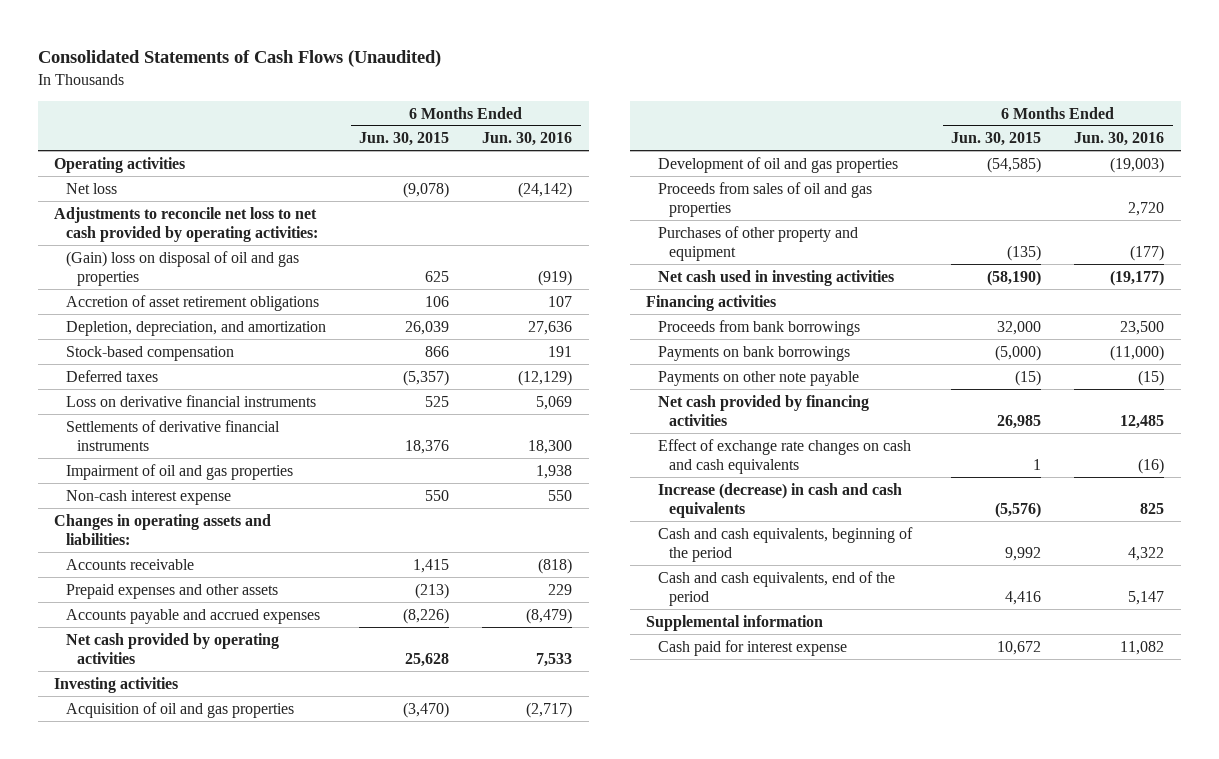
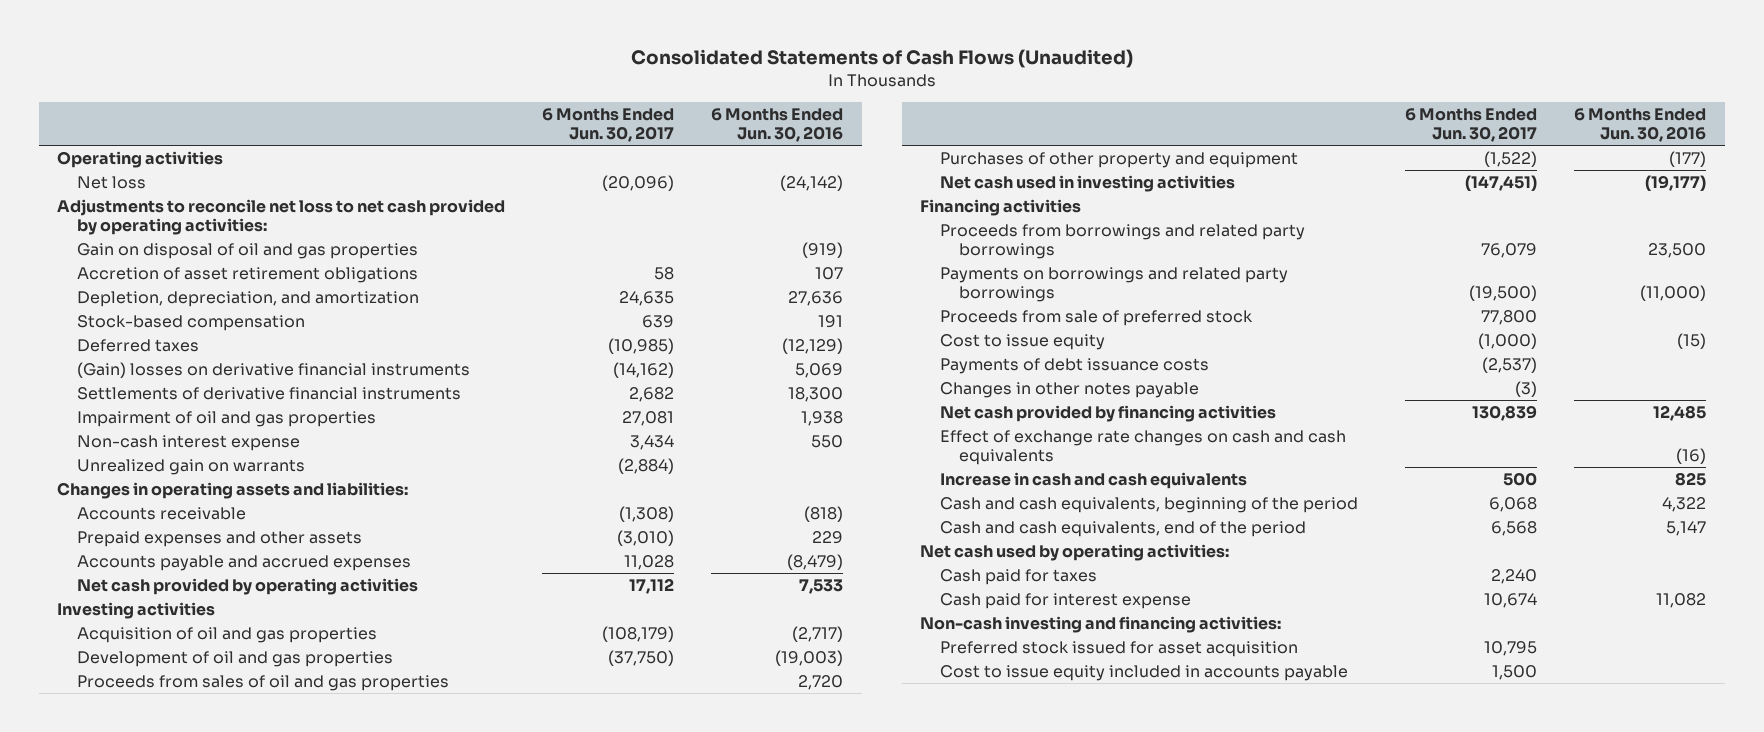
- | 6 Months Ended Jun. 30, 2015 | 6 Months Ended Jun. 30, 2016
+ | 6 Months Ended Jun. 30, 2017 | 6 Months Ended Jun. 30, 2016
- (Gain) loss on disposal of oil and gas properties | 625 | (919)
+ Gain on disposal of oil and gas properties | | (919)
- Loss on derivative financial instruments | 525 | 5,069
+ (Gain) losses on derivative financial instruments | (14,162) | 5,069
+ Unrealized gain on warrants | (2,884) |
- Proceeds from bank borrowings | 32,000 | 23,500
- Payments on bank borrowings | (5,000) | (11,000)
- Payments on other note payable | (15) | (15)
+ Proceeds from borrowings and related party borrowings | 76,079 | 23,500
+ Payments on borrowings and related party borrowings | (19,500) | (11,000)
+ Proceeds from sale of preferred stock | 77,800 |
+ Cost to issue equity | (1,000) | (15)
+ Payments of debt issuance costs | (2,537) |
+ Changes in other notes payable | (3) |
- Increase (decrease) in cash and cash equivalents | (5,576) | 825
+ Increase in cash and cash equivalents | 500 | 825
- Supplemental information
+ Net cash used by operating activities:
+ Cash paid for taxes | 2,240 |
+ Non-cash investing and financing activities:
+ Preferred stock issued for asset acquisition | 10,795 |
+ Cost to issue equity included in accounts payable | 1,500 |

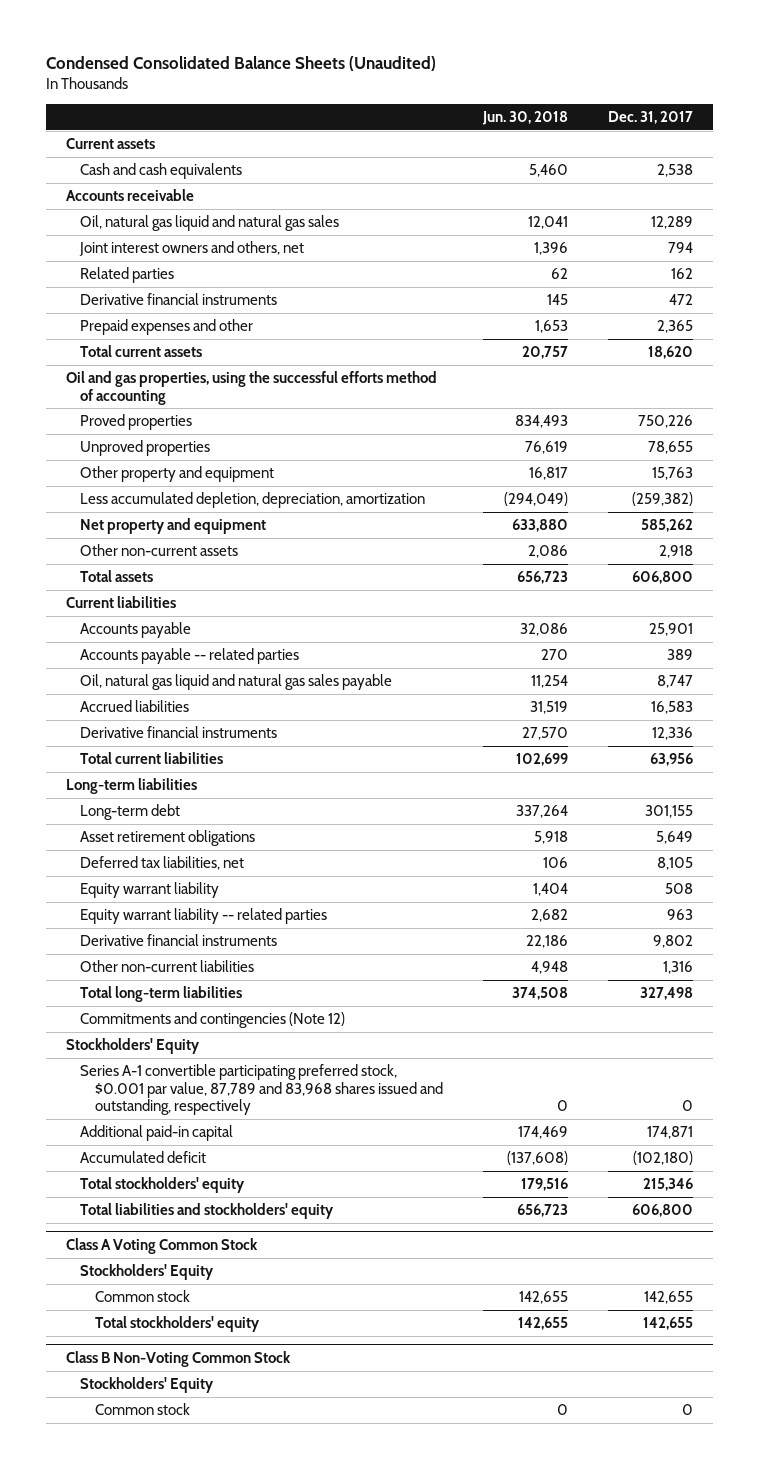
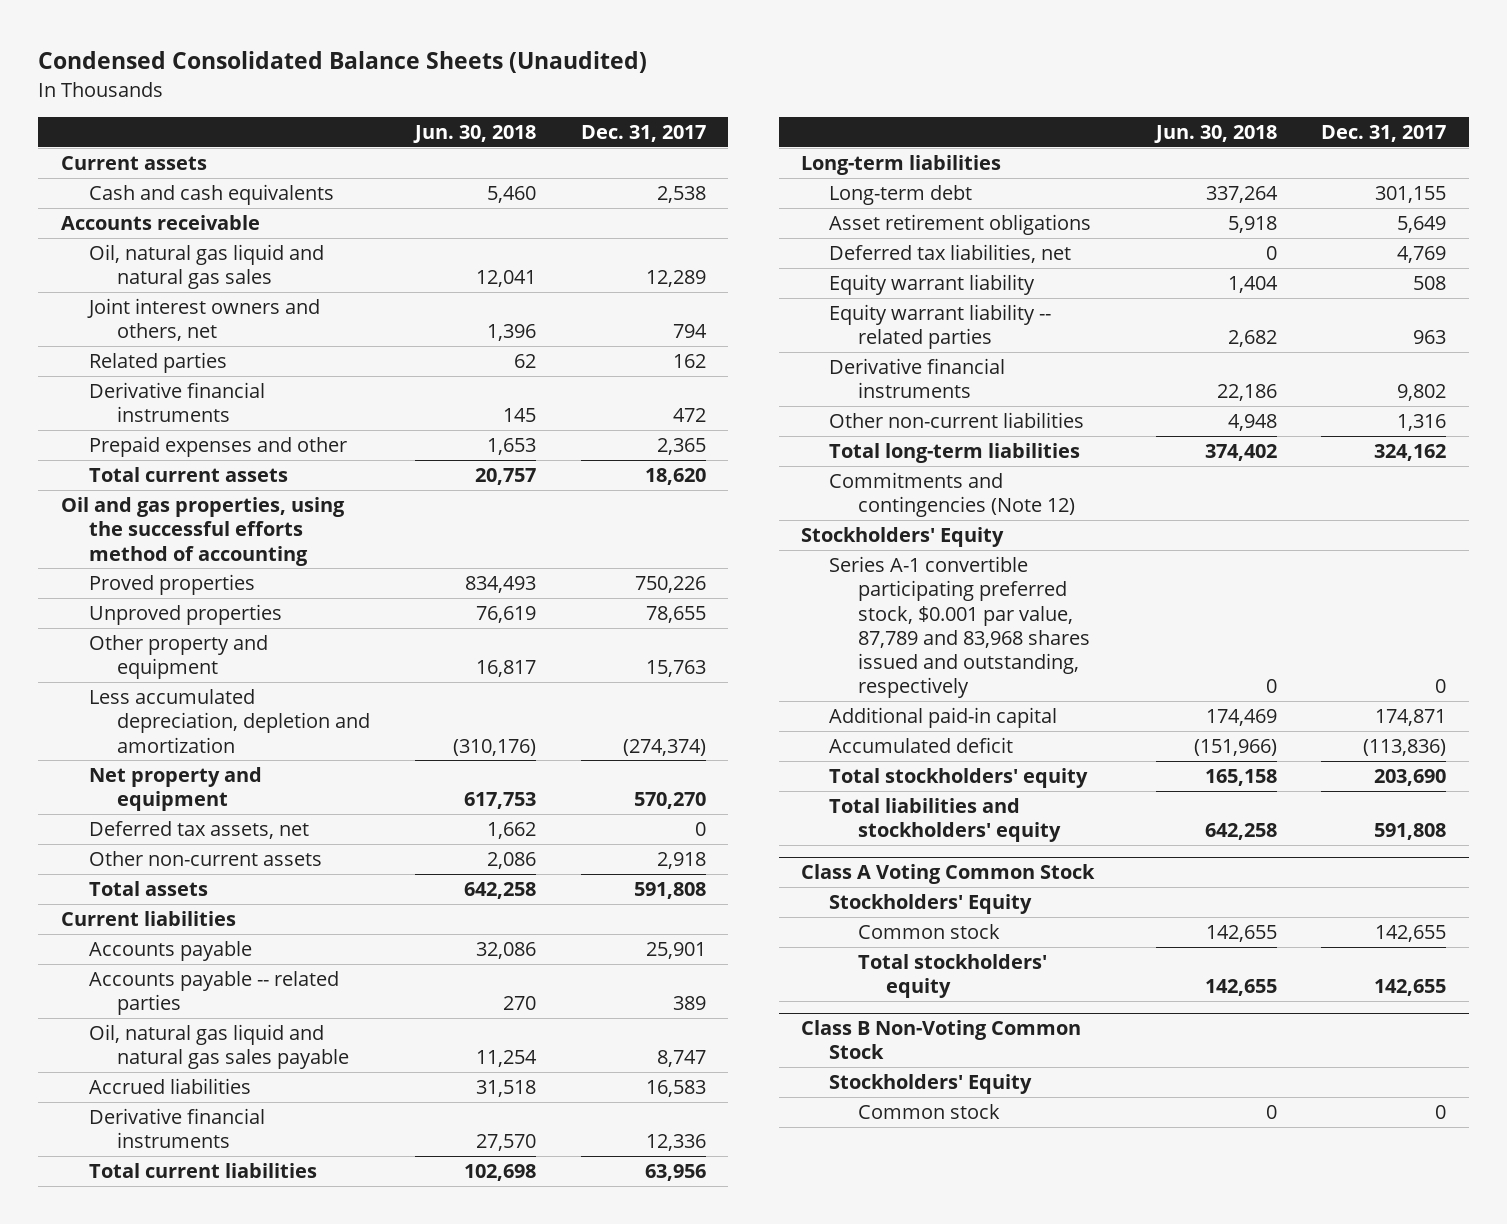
- Less accumulated depletion, depreciation, amortization | (294,049) | (259,382)
- Net property and equipment | 633,880 | 585,262
+ Less accumulated depreciation, depletion and amortization | (310,176) | (274,374)
+ Net property and equipment | 617,753 | 570,270
+ Deferred tax assets, net | 1,662 | 0
- Total assets | 656,723 | 606,800
+ Total assets | 642,258 | 591,808
- Accrued liabilities | 31,519 | 16,583
+ Accrued liabilities | 31,518 | 16,583
- Total current liabilities | 102,699 | 63,956
+ Total current liabilities | 102,698 | 63,956
- Deferred tax liabilities, net | 106 | 8,105
+ Deferred tax liabilities, net | 0 | 4,769
- Total long-term liabilities | 374,508 | 327,498
+ Total long-term liabilities | 374,402 | 324,162
- Accumulated deficit | (137,608) | (102,180)
- Total stockholders' equity | 179,516 | 215,346
- Total liabilities and stockholders' equity | 656,723 | 606,800
+ Accumulated deficit | (151,966) | (113,836)
+ Total stockholders' equity | 165,158 | 203,690
+ Total liabilities and stockholders' equity | 642,258 | 591,808

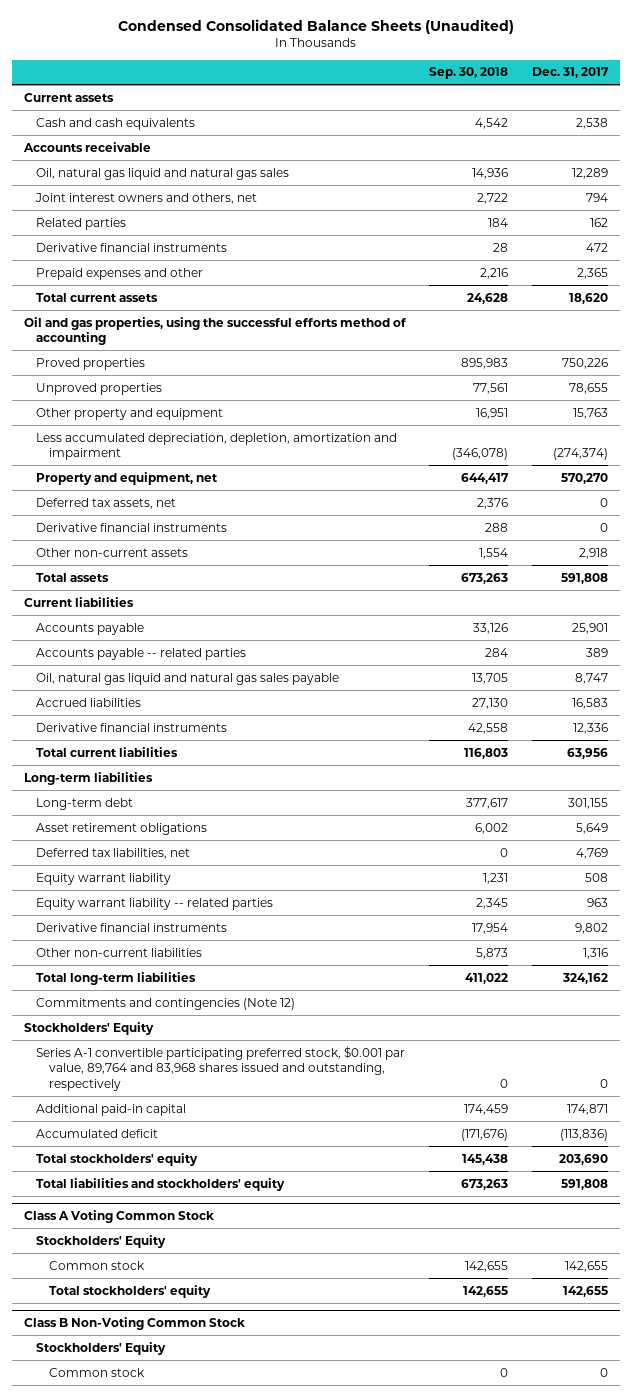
- | Jun. 30, 2018 | Dec. 31, 2017
+ | Sep. 30, 2018 | Dec. 31, 2017
- Less accumulated depreciation, depletion and amortization | (310,176) | (274,374)
- Net property and equipment | 617,753 | 570,270
+ Less accumulated depreciation, depletion, amortization and impairment | (346,078) | (274,374)
+ Property and equipment, net | 644,417 | 570,270
+ Derivative financial instruments | 288 | 0
- Series A-1 convertible participating preferred stock, $0.001 par value, 87,789 and 83,968 shares issued and outstanding, respectively | 0 | 0
+ Series A-1 convertible participating preferred stock, $0.001 par value, 89,764 and 83,968 shares issued and outstanding, respectively | 0 | 0

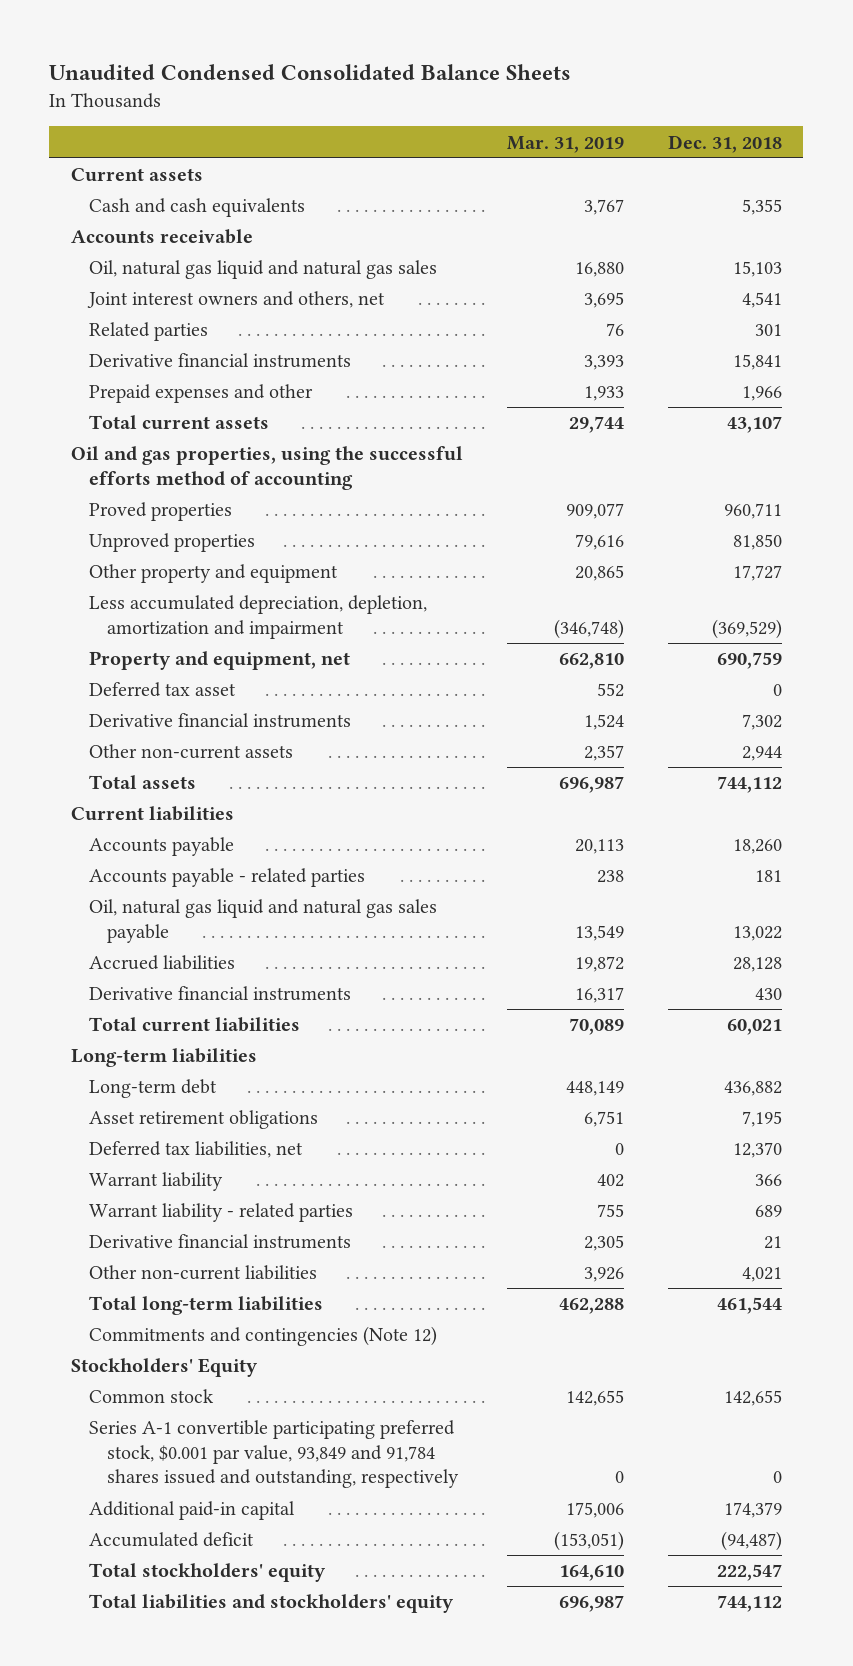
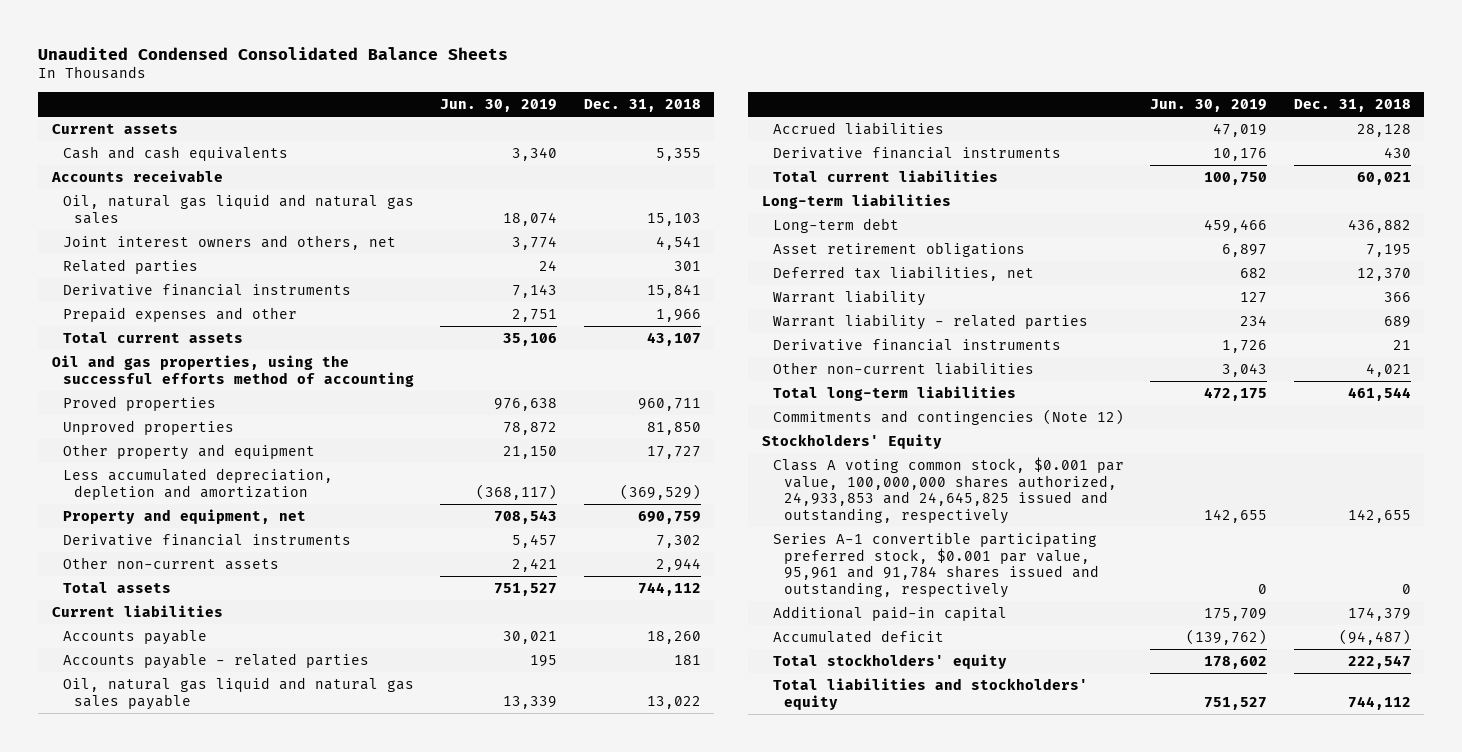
- | Mar. 31, 2019 | Dec. 31, 2018
+ | Jun. 30, 2019 | Dec. 31, 2018
- Less accumulated depreciation, depletion, amortization and impairment | (346,748) | (369,529)
+ Less accumulated depreciation, depletion and amortization | (368,117) | (369,529)
- Deferred tax asset | 552 | 0
- Common stock | 142,655 | 142,655
- Series A-1 convertible participating preferred stock, $0.001 par value, 93,849 and 91,784 shares issued and outstanding, respectively | 0 | 0
+ Class A voting common stock, $0.001 par value, 100,000,000 shares authorized, 24,933,853 and 24,645,825 issued and outstanding, respectively | 142,655 | 142,655
+ Series A-1 convertible participating preferred stock, $0.001 par value, 95,961 and 91,784 shares issued and outstanding, respectively | 0 | 0

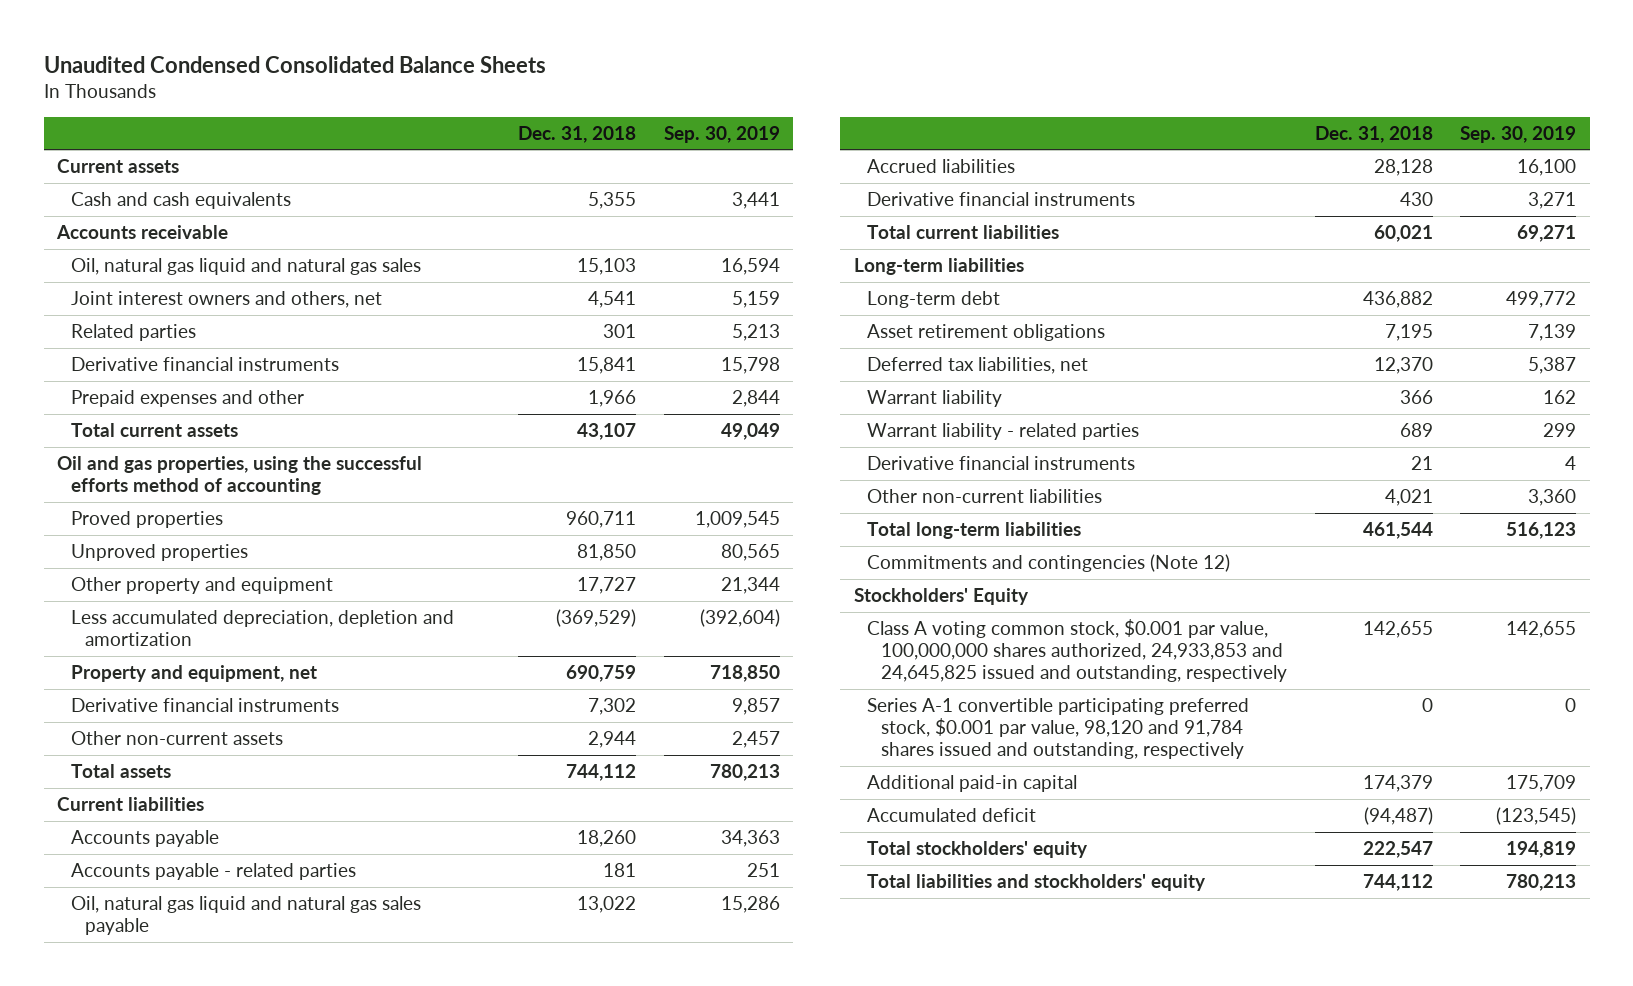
- | Jun. 30, 2019 | Dec. 31, 2018
+ | Dec. 31, 2018 | Sep. 30, 2019
- Series A-1 convertible participating preferred stock, $0.001 par value, 95,961 and 91,784 shares issued and outstanding, respectively | 0 | 0
+ Series A-1 convertible participating preferred stock, $0.001 par value, 98,120 and 91,784 shares issued and outstanding, respectively | 0 | 0

